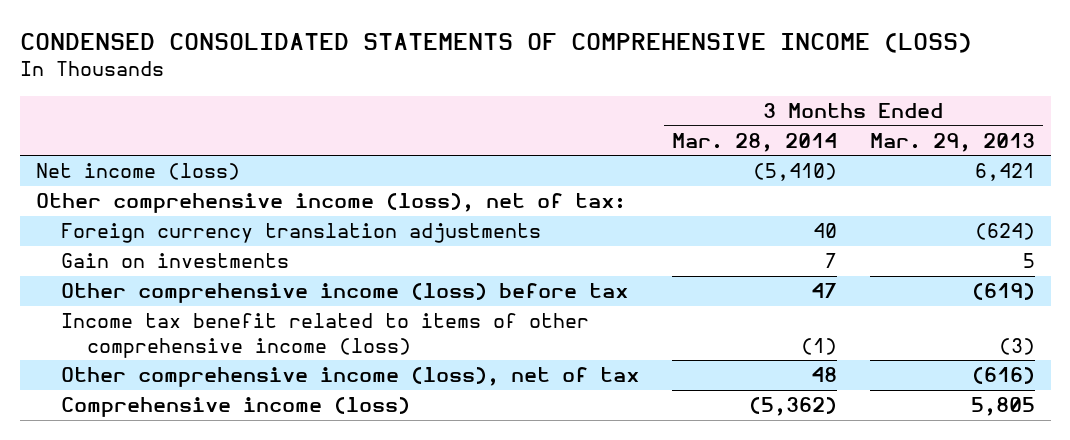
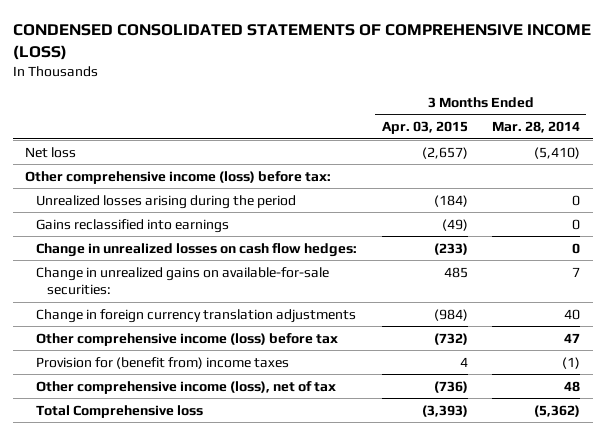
- | 3 Months Ended Mar. 28, 2014 | 3 Months Ended Mar. 29, 2013
+ | 3 Months Ended Apr. 03, 2015 | 3 Months Ended Mar. 28, 2014
- Net income (loss) | (5,410) | 6,421
- Other comprehensive income (loss), net of tax:
- Foreign currency translation adjustments | 40 | (624)
- Gain on investments | 7 | 5
+ Net loss | (2,657) | (5,410)
+ Other comprehensive income (loss) before tax:
+ Unrealized losses arising during the period | (184) | 0
+ Gains reclassified into earnings | (49) | 0
+ Change in unrealized losses on cash flow hedges: | (233) | 0
+ Change in unrealized gains on available-for-sale securities: | 485 | 7
+ Change in foreign currency translation adjustments | (984) | 40
- Income tax benefit related to items of other comprehensive income (loss) | (1) | (3)
+ Provision for (benefit from) income taxes | 4 | (1)
- Comprehensive income (loss) | (5,362) | 5,805
+ Total Comprehensive loss | (3,393) | (5,362)

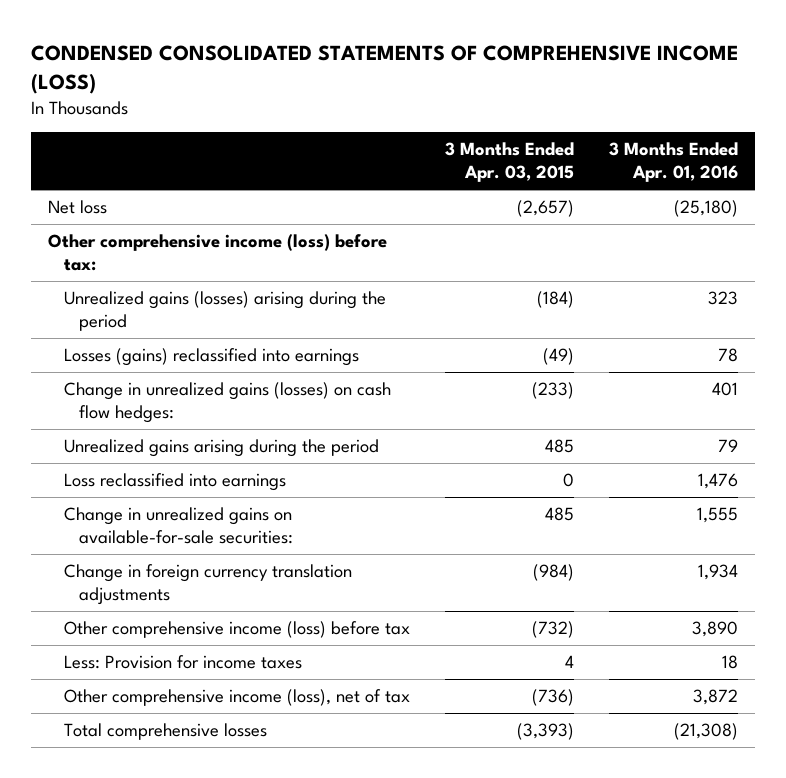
- | 3 Months Ended Apr. 03, 2015 | 3 Months Ended Mar. 28, 2014
+ | 3 Months Ended Apr. 03, 2015 | 3 Months Ended Apr. 01, 2016
- Unrealized losses arising during the period | (184) | 0
- Gains reclassified into earnings | (49) | 0
- Change in unrealized losses on cash flow hedges: | (233) | 0
+ Unrealized gains (losses) arising during the period | (184) | 323
+ Losses (gains) reclassified into earnings | (49) | 78
+ Change in unrealized gains (losses) on cash flow hedges: | (233) | 401
+ Unrealized gains arising during the period | 485 | 79
+ Loss reclassified into earnings | 0 | 1,476
- Provision for (benefit from) income taxes | 4 | (1)
+ Less: Provision for income taxes | 4 | 18
- Total Comprehensive loss | (3,393) | (5,362)
+ Total comprehensive losses | (3,393) | (21,308)

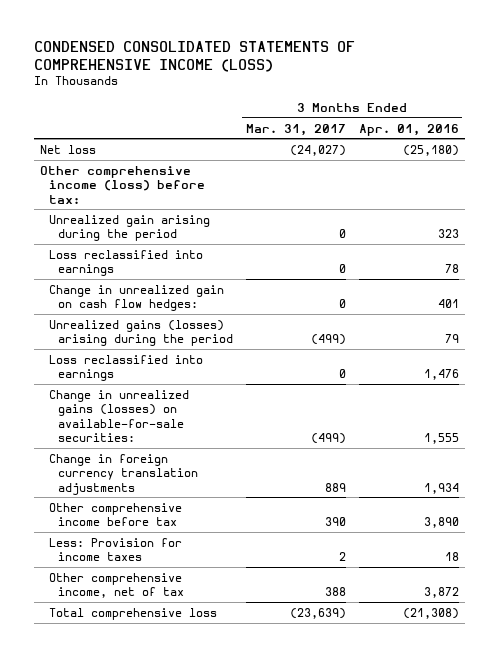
- | 3 Months Ended Apr. 03, 2015 | 3 Months Ended Apr. 01, 2016
+ | 3 Months Ended Mar. 31, 2017 | 3 Months Ended Apr. 01, 2016
- Unrealized gains (losses) arising during the period | (184) | 323
- Losses (gains) reclassified into earnings | (49) | 78
- Change in unrealized gains (losses) on cash flow hedges: | (233) | 401
- Unrealized gains arising during the period | 485 | 79
+ Unrealized gain arising during the period | 0 | 323
+ Loss reclassified into earnings | 0 | 78
+ Change in unrealized gain on cash flow hedges: | 0 | 401
+ Unrealized gains (losses) arising during the period | (499) | 79
- Change in unrealized gains on available-for-sale securities: | 485 | 1,555
+ Change in unrealized gains (losses) on available-for-sale securities: | (499) | 1,555
- Other comprehensive income (loss) before tax | (732) | 3,890
+ Other comprehensive income before tax | 390 | 3,890
- Other comprehensive income (loss), net of tax | (736) | 3,872
- Total comprehensive losses | (3,393) | (21,308)
+ Other comprehensive income, net of tax | 388 | 3,872
+ Total comprehensive loss | (23,639) | (21,308)

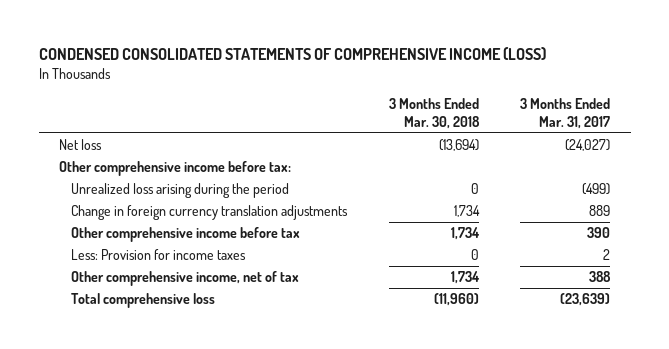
- | 3 Months Ended Mar. 31, 2017 | 3 Months Ended Apr. 01, 2016
+ | 3 Months Ended Mar. 30, 2018 | 3 Months Ended Mar. 31, 2017
- Other comprehensive income (loss) before tax:
- Unrealized gain arising during the period | 0 | 323
- Loss reclassified into earnings | 0 | 78
- Change in unrealized gain on cash flow hedges: | 0 | 401
- Unrealized gains (losses) arising during the period | (499) | 79
- Loss reclassified into earnings | 0 | 1,476
- Change in unrealized gains (losses) on available-for-sale securities: | (499) | 1,555
+ Other comprehensive income before tax:
+ Unrealized loss arising during the period | 0 | (499)

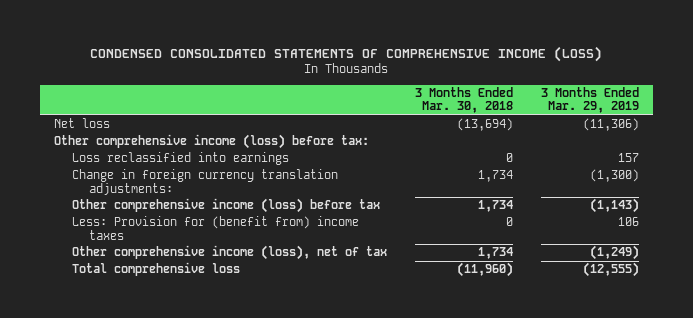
- | 3 Months Ended Mar. 30, 2018 | 3 Months Ended Mar. 31, 2017
+ | 3 Months Ended Mar. 30, 2018 | 3 Months Ended Mar. 29, 2019
- Other comprehensive income before tax:
- Unrealized loss arising during the period | 0 | (499)
- Change in foreign currency translation adjustments | 1,734 | 889
- Other comprehensive income before tax | 1,734 | 390
- Less: Provision for income taxes | 0 | 2
- Other comprehensive income, net of tax | 1,734 | 388
+ Other comprehensive income (loss) before tax:
+ Loss reclassified into earnings | 0 | 157
+ Change in foreign currency translation adjustments: | 1,734 | (1,300)
+ Other comprehensive income (loss) before tax | 1,734 | (1,143)
+ Less: Provision for (benefit from) income taxes | 0 | 106
+ Other comprehensive income (loss), net of tax | 1,734 | (1,249)

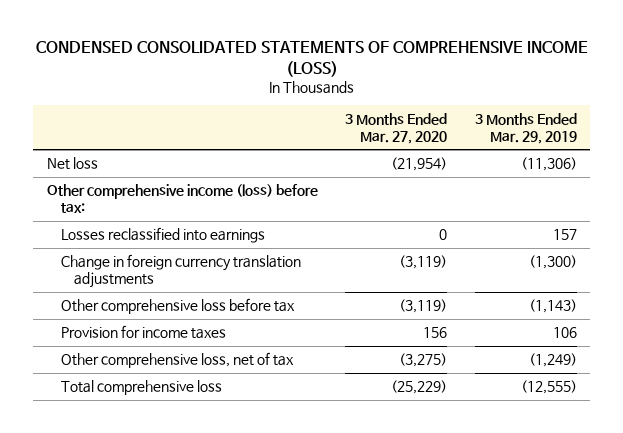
- | 3 Months Ended Mar. 30, 2018 | 3 Months Ended Mar. 29, 2019
+ | 3 Months Ended Mar. 27, 2020 | 3 Months Ended Mar. 29, 2019
- Loss reclassified into earnings | 0 | 157
- Change in foreign currency translation adjustments: | 1,734 | (1,300)
- Other comprehensive income (loss) before tax | 1,734 | (1,143)
- Less: Provision for (benefit from) income taxes | 0 | 106
- Other comprehensive income (loss), net of tax | 1,734 | (1,249)
+ Losses reclassified into earnings | 0 | 157
+ Change in foreign currency translation adjustments | (3,119) | (1,300)
+ Other comprehensive loss before tax | (3,119) | (1,143)
+ Provision for income taxes | 156 | 106
+ Other comprehensive loss, net of tax | (3,275) | (1,249)

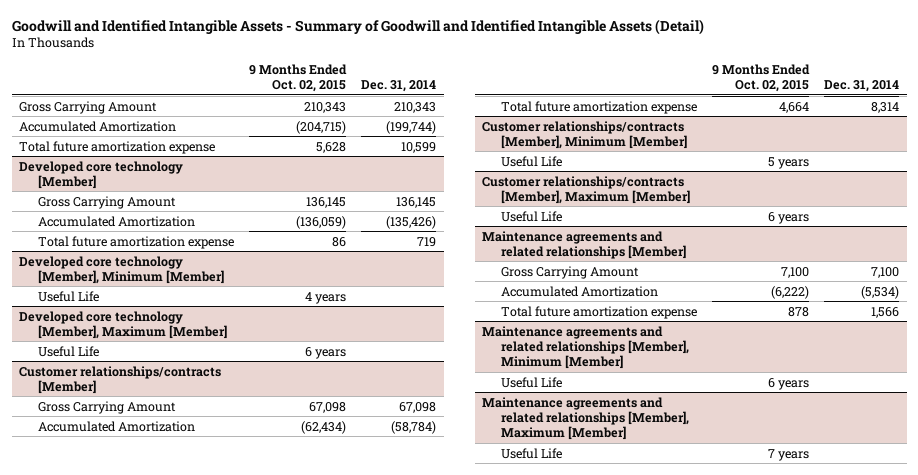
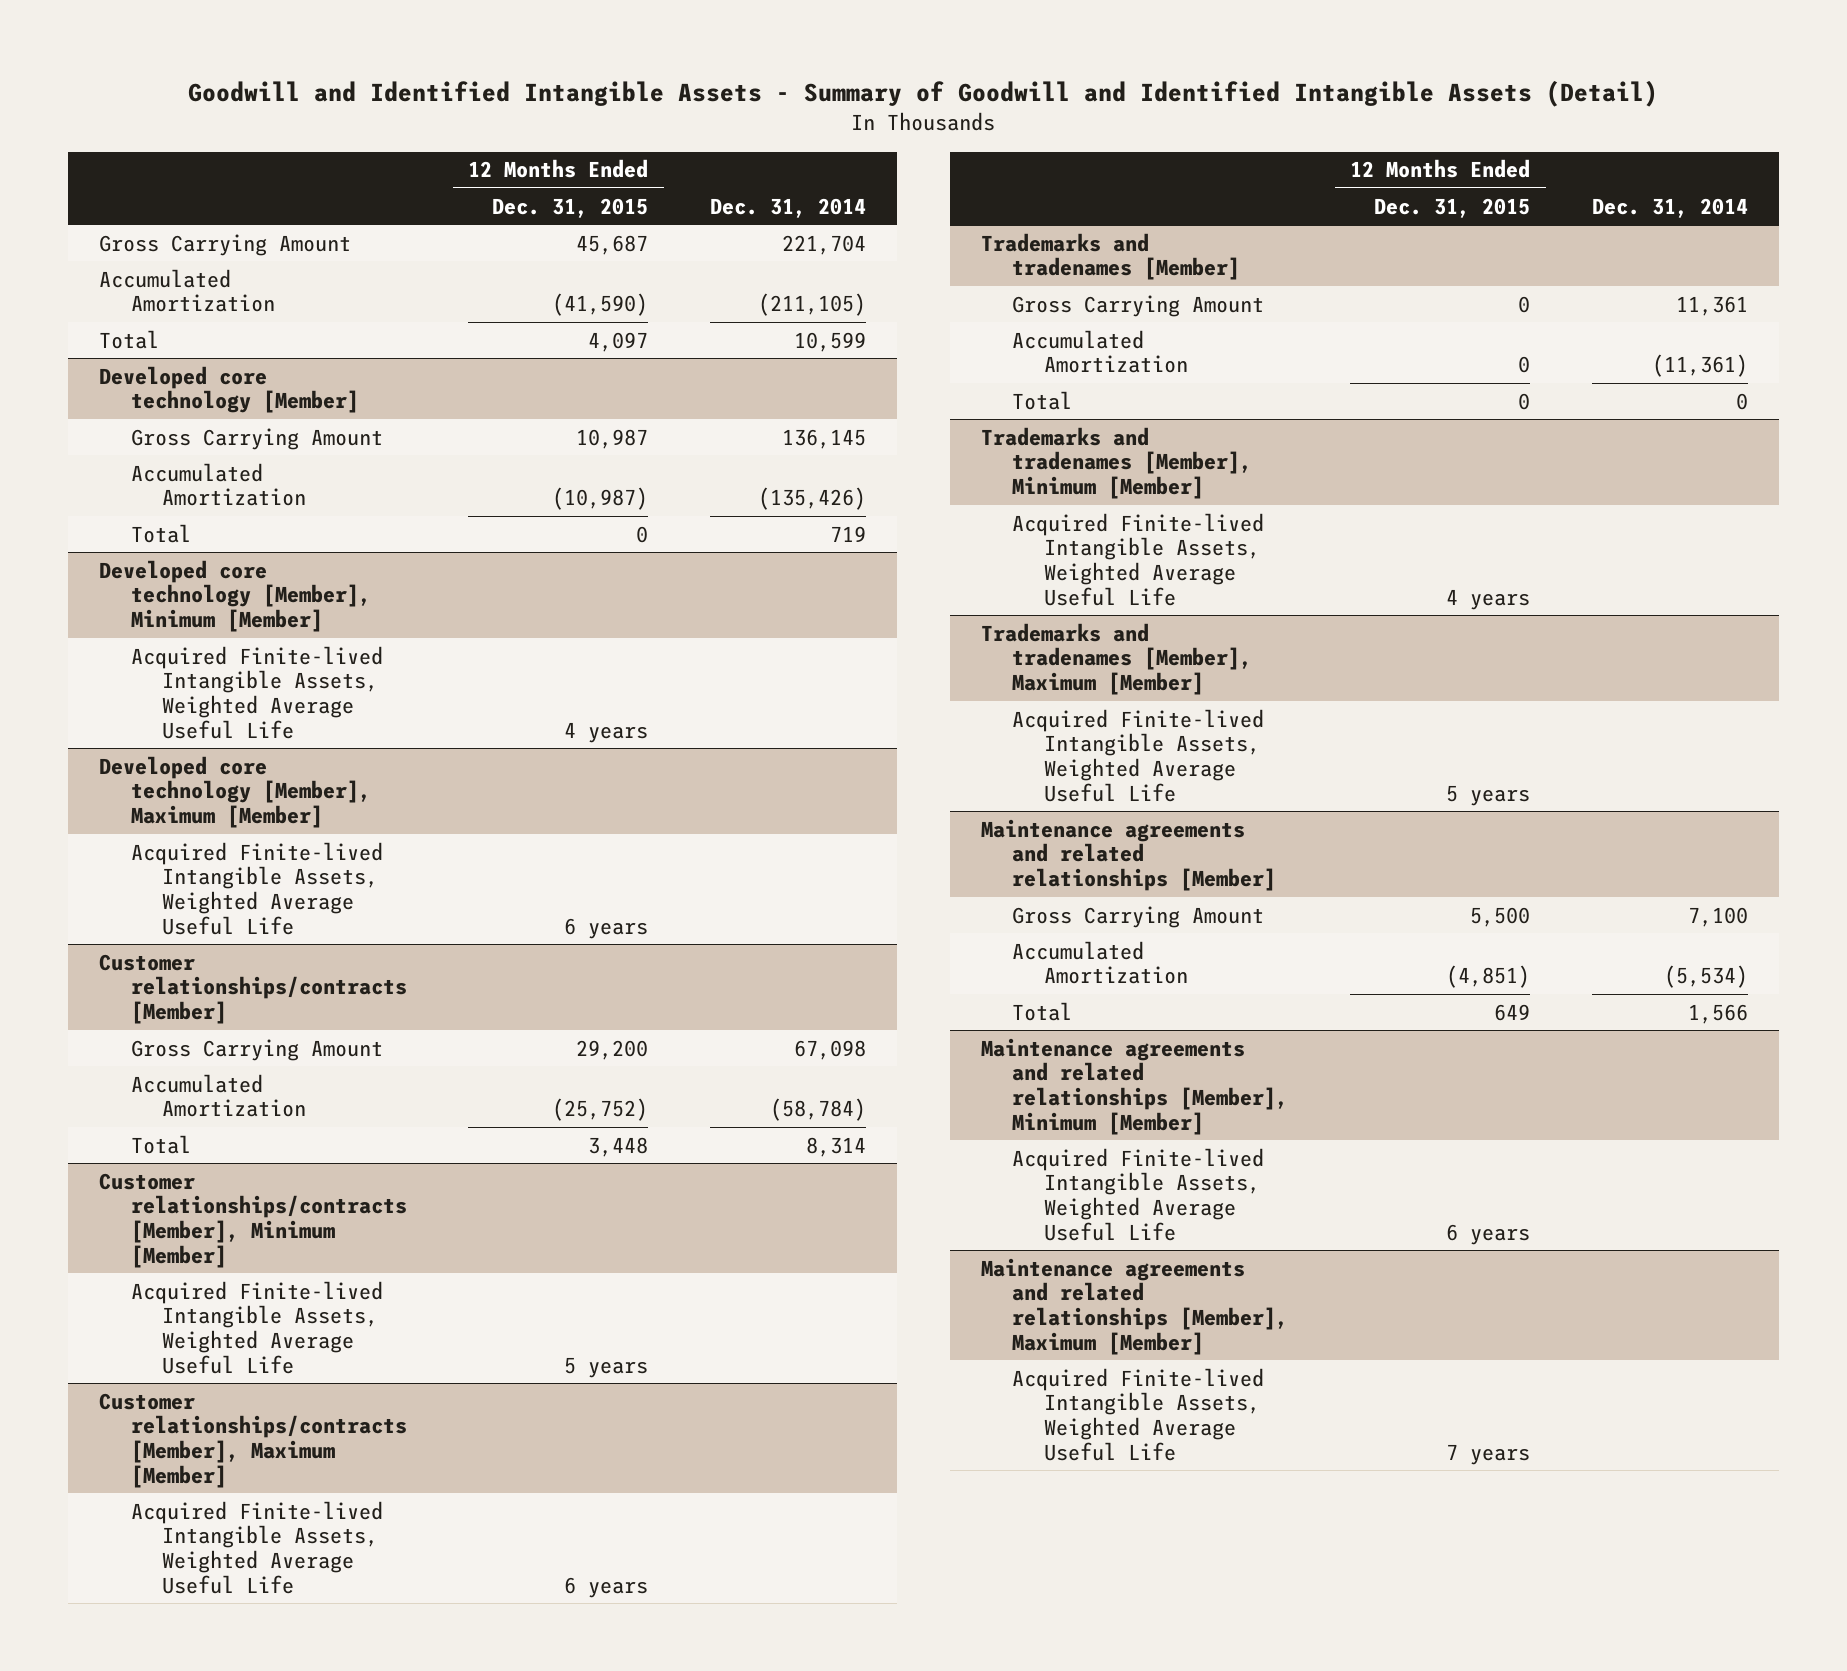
- | 9 Months Ended Oct. 02, 2015 | Dec. 31, 2014
+ | 12 Months Ended Dec. 31, 2015 | Dec. 31, 2014
- Gross Carrying Amount | 210,343 | 210,343
- Accumulated Amortization | (204,715) | (199,744)
- Total future amortization expense | 5,628 | 10,599
+ Gross Carrying Amount | 45,687 | 221,704
+ Accumulated Amortization | (41,590) | (211,105)
+ Total | 4,097 | 10,599
@ Developed core technology [Member]
- Total future amortization expense | 86 | 719
+ Total | 0 | 719
@ Developed core technology [Member], Minimum [Member]
- Useful Life | 4 years |
+ Acquired Finite-lived Intangible Assets, Weighted Average Useful Life | 4 years |
@ Developed core technology [Member], Maximum [Member]
- Useful Life | 6 years |
+ Acquired Finite-lived Intangible Assets, Weighted Average Useful Life | 6 years |
@ Customer relationships/contracts [Member]
- Total future amortization expense | 4,664 | 8,314
+ Total | 3,448 | 8,314
@ Customer relationships/contracts [Member], Minimum [Member]
- Useful Life | 5 years |
+ Acquired Finite-lived Intangible Assets, Weighted Average Useful Life | 5 years |
@ Customer relationships/contracts [Member], Maximum [Member]
- Useful Life | 6 years |
+ Acquired Finite-lived Intangible Assets, Weighted Average Useful Life | 6 years |
+ Trademarks and tradenames [Member]
+ Gross Carrying Amount | 0 | 11,361
+ Accumulated Amortization | 0 | (11,361)
+ Total | 0 | 0
+ Trademarks and tradenames [Member], Minimum [Member]
+ Acquired Finite-lived Intangible Assets, Weighted Average Useful Life | 4 years |
+ Trademarks and tradenames [Member], Maximum [Member]
+ Acquired Finite-lived Intangible Assets, Weighted Average Useful Life | 5 years |
@ Maintenance agreements and related relationships [Member]
- Total future amortization expense | 878 | 1,566
+ Total | 649 | 1,566
@ Maintenance agreements and related relationships [Member], Minimum [Member]
- Useful Life | 6 years |
+ Acquired Finite-lived Intangible Assets, Weighted Average Useful Life | 6 years |
@ Maintenance agreements and related relationships [Member], Maximum [Member]
- Useful Life | 7 years |
+ Acquired Finite-lived Intangible Assets, Weighted Average Useful Life | 7 years |

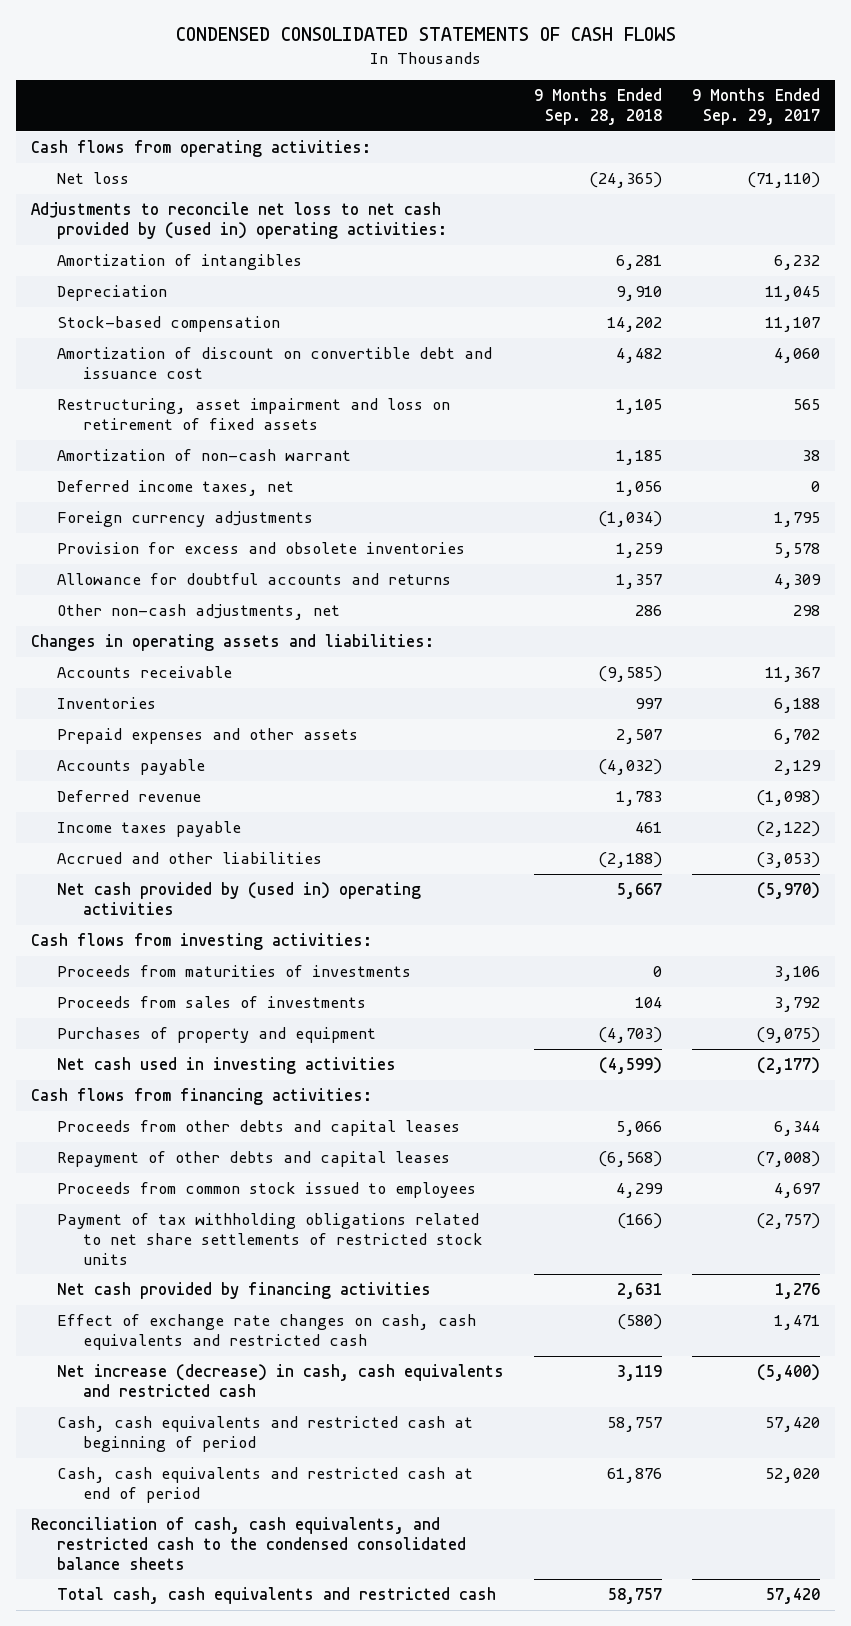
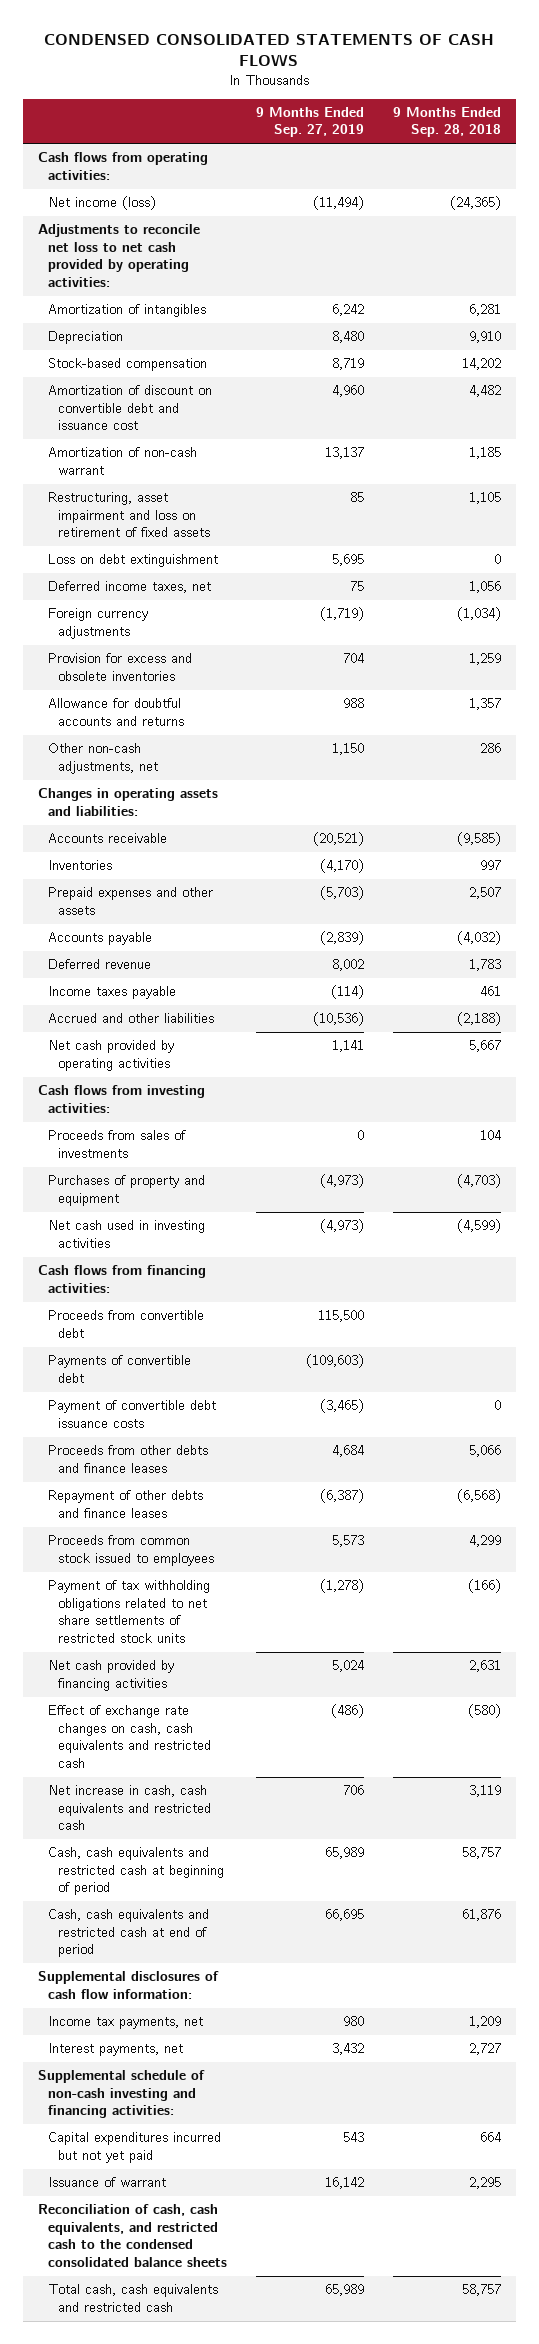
- | 9 Months Ended Sep. 28, 2018 | 9 Months Ended Sep. 29, 2017
+ | 9 Months Ended Sep. 27, 2019 | 9 Months Ended Sep. 28, 2018
- Net loss | (24,365) | (71,110)
- Adjustments to reconcile net loss to net cash provided by (used in) operating activities:
+ Net income (loss) | (11,494) | (24,365)
+ Adjustments to reconcile net loss to net cash provided by operating activities:
moved down: Restructuring, asset impairment and loss on retirement of fixed assets | 85 | 1,105
+ Loss on debt extinguishment | 5,695 | 0
- Net cash provided by (used in) operating activities | 5,667 | (5,970)
+ Net cash provided by operating activities | 1,141 | 5,667
- Proceeds from maturities of investments | 0 | 3,106
- Proceeds from other debts and capital leases | 5,066 | 6,344
- Repayment of other debts and capital leases | (6,568) | (7,008)
+ Proceeds from convertible debt | 115,500 |
+ Payments of convertible debt | (109,603) |
+ Payment of convertible debt issuance costs | (3,465) | 0
+ Proceeds from other debts and finance leases | 4,684 | 5,066
+ Repayment of other debts and finance leases | (6,387) | (6,568)
- Net increase (decrease) in cash, cash equivalents and restricted cash | 3,119 | (5,400)
+ Net increase in cash, cash equivalents and restricted cash | 706 | 3,119
+ Supplemental disclosures of cash flow information:
+ Income tax payments, net | 980 | 1,209
+ Interest payments, net | 3,432 | 2,727
+ Supplemental schedule of non-cash investing and financing activities:
+ Capital expenditures incurred but not yet paid | 543 | 664
+ Issuance of warrant | 16,142 | 2,295

